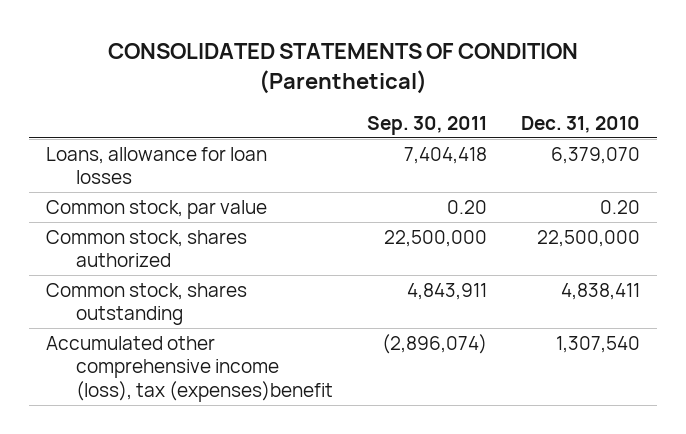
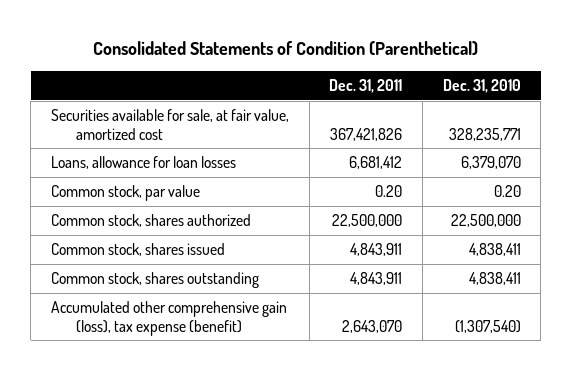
- CONSOLIDATED STATEMENTS OF CONDITION (Parenthetical)
+ Consolidated Statements of Condition (Parenthetical)
- | Sep. 30, 2011 | Dec. 31, 2010
+ | Dec. 31, 2011 | Dec. 31, 2010
+ Securities available for sale, at fair value, amortized cost | 367,421,826 | 328,235,771
+ Common stock, shares issued | 4,843,911 | 4,838,411
- Accumulated other comprehensive income (loss), tax (expenses)benefit | (2,896,074) | 1,307,540
+ Accumulated other comprehensive gain (loss), tax expense (benefit) | 2,643,070 | (1,307,540)

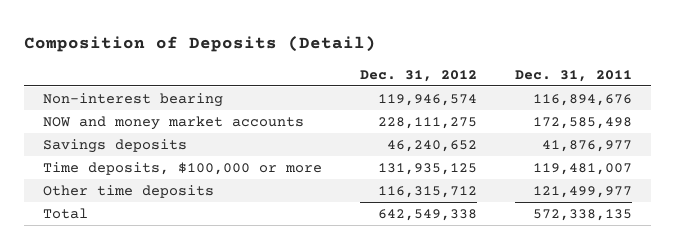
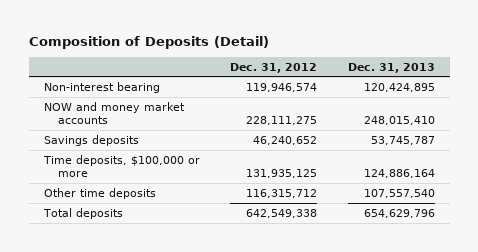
- | Dec. 31, 2012 | Dec. 31, 2011
+ | Dec. 31, 2012 | Dec. 31, 2013
- Total | 642,549,338 | 572,338,135
+ Total deposits | 642,549,338 | 654,629,796

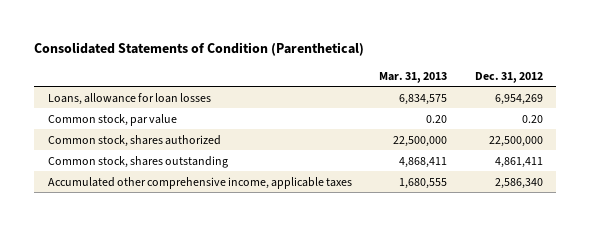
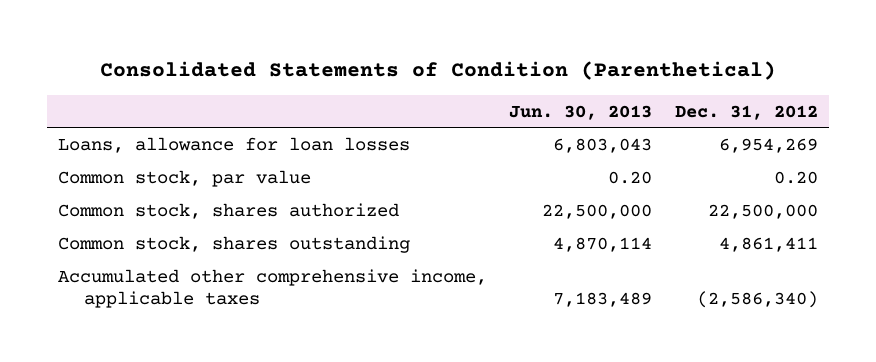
- | Mar. 31, 2013 | Dec. 31, 2012
+ | Jun. 30, 2013 | Dec. 31, 2012
- Accumulated other comprehensive income, applicable taxes | 1,680,555 | 2,586,340
+ Accumulated other comprehensive income, applicable taxes | 7,183,489 | (2,586,340)

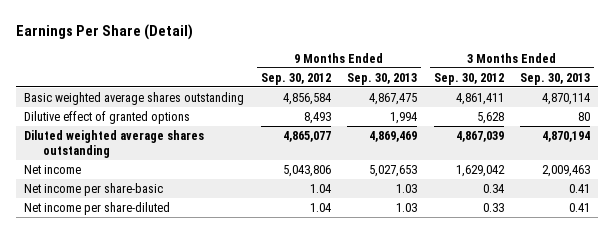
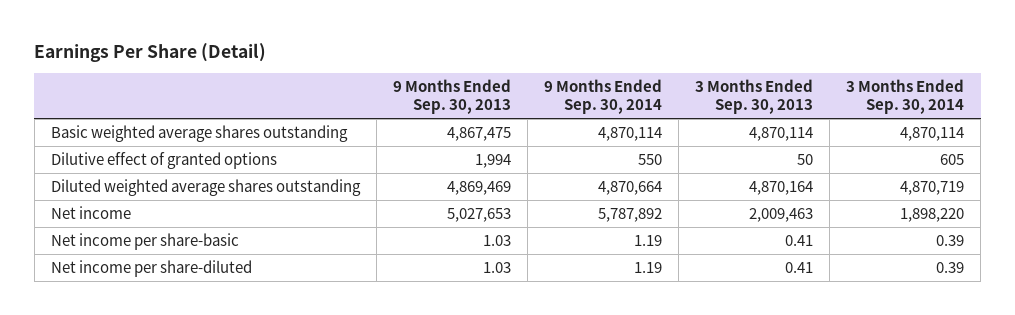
- | 9 Months Ended Sep. 30, 2012 | 9 Months Ended Sep. 30, 2013 | 3 Months Ended Sep. 30, 2012 | 3 Months Ended Sep. 30, 2013
+ | 9 Months Ended Sep. 30, 2013 | 9 Months Ended Sep. 30, 2014 | 3 Months Ended Sep. 30, 2013 | 3 Months Ended Sep. 30, 2014
- Dilutive effect of granted options | 8,493 | 1,994 | 5,628 | 80
- Diluted weighted average shares outstanding | 4,865,077 | 4,869,469 | 4,867,039 | 4,870,194
+ Dilutive effect of granted options | 1,994 | 550 | 50 | 605
+ Diluted weighted average shares outstanding | 4,869,469 | 4,870,664 | 4,870,164 | 4,870,719

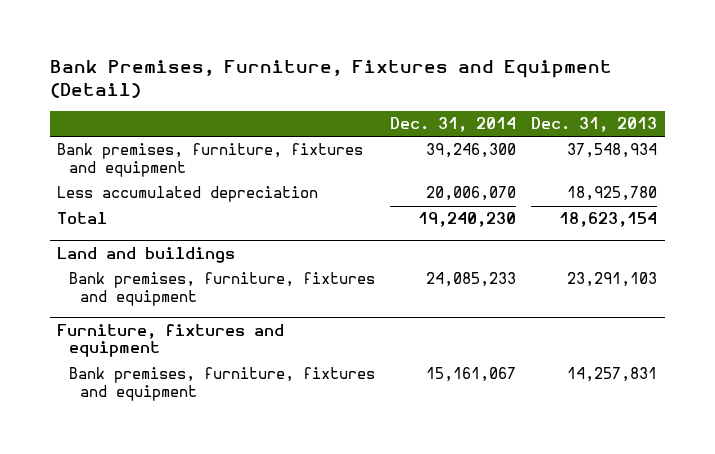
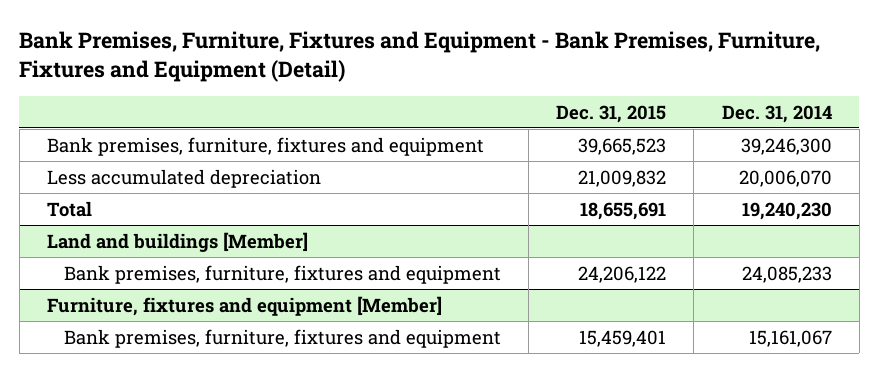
- Bank Premises, Furniture, Fixtures and Equipment (Detail)
+ Bank Premises, Furniture, Fixtures and Equipment - Bank Premises, Furniture, Fixtures and Equipment (Detail)
- | Dec. 31, 2014 | Dec. 31, 2013
+ | Dec. 31, 2015 | Dec. 31, 2014
- Land and buildings
+ Land and buildings [Member]
- Furniture, fixtures and equipment
+ Furniture, fixtures and equipment [Member]

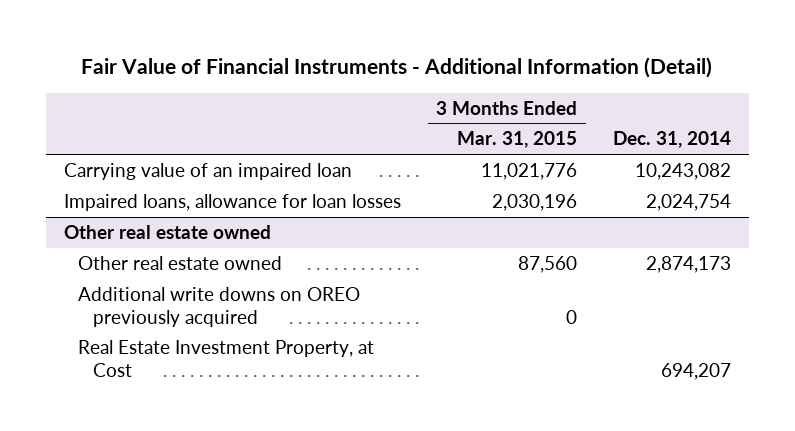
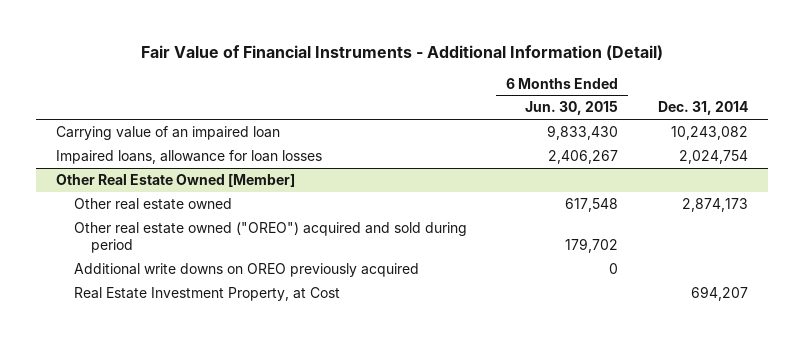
- | 3 Months Ended Mar. 31, 2015 | Dec. 31, 2014
+ | 6 Months Ended Jun. 30, 2015 | Dec. 31, 2014
- Other real estate owned
+ Other Real Estate Owned [Member]
+ Other real estate owned ("OREO") acquired and sold during period | 179,702 |

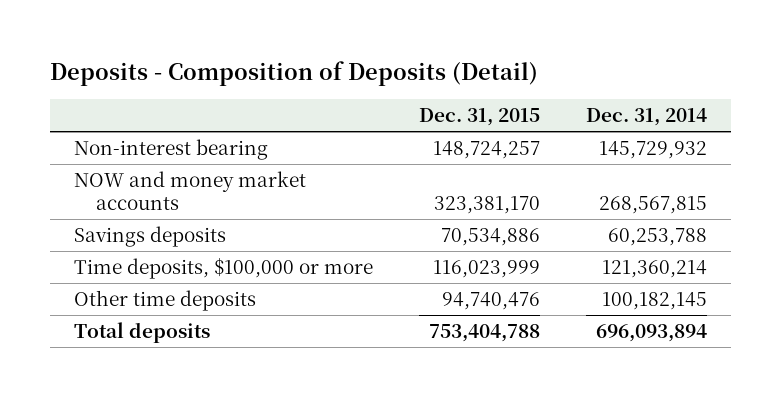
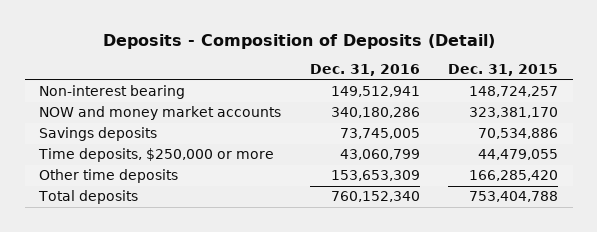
- | Dec. 31, 2015 | Dec. 31, 2014
+ | Dec. 31, 2016 | Dec. 31, 2015
- Time deposits, $100,000 or more | 116,023,999 | 121,360,214
- Other time deposits | 94,740,476 | 100,182,145
+ Time deposits, $250,000 or more | 43,060,799 | 44,479,055
+ Other time deposits | 153,653,309 | 166,285,420

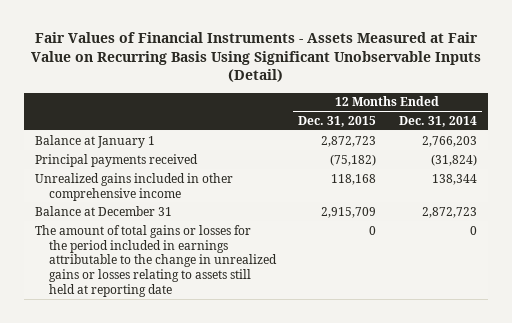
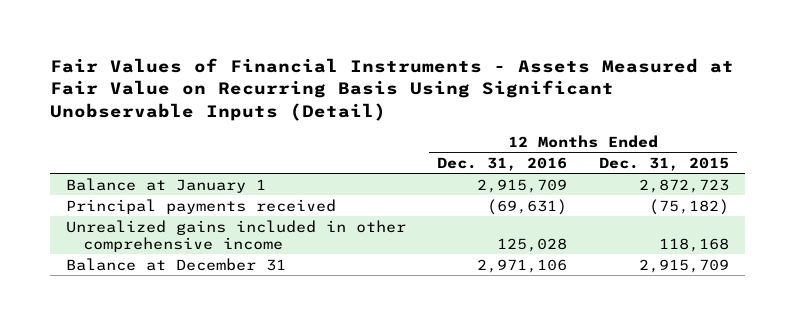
- | 12 Months Ended Dec. 31, 2015 | 12 Months Ended Dec. 31, 2014
+ | 12 Months Ended Dec. 31, 2016 | 12 Months Ended Dec. 31, 2015
- The amount of total gains or losses for the period included in earnings attributable to the change in unrealized gains or losses relating to assets still held at reporting date | 0 | 0

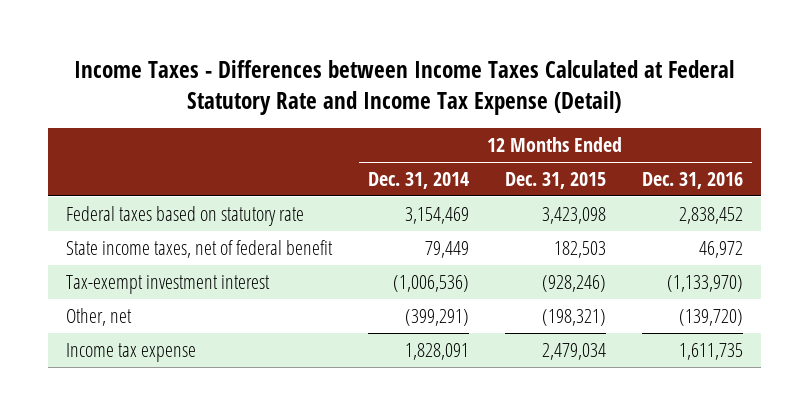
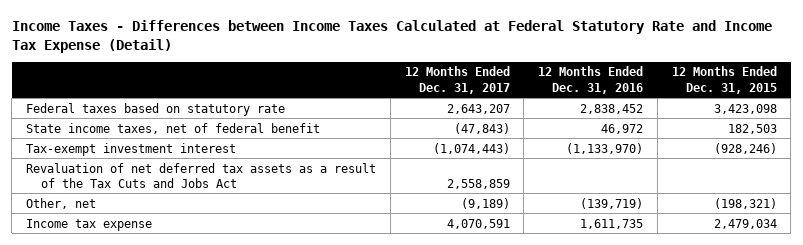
- | 12 Months Ended Dec. 31, 2014 | 12 Months Ended Dec. 31, 2015 | 12 Months Ended Dec. 31, 2016
+ | 12 Months Ended Dec. 31, 2017 | 12 Months Ended Dec. 31, 2016 | 12 Months Ended Dec. 31, 2015
- Other, net | (399,291) | (198,321) | (139,720)
+ Revaluation of net deferred tax assets as a result of the Tax Cuts and Jobs Act | 2,558,859 | |
+ Other, net | (9,189) | (139,719) | (198,321)

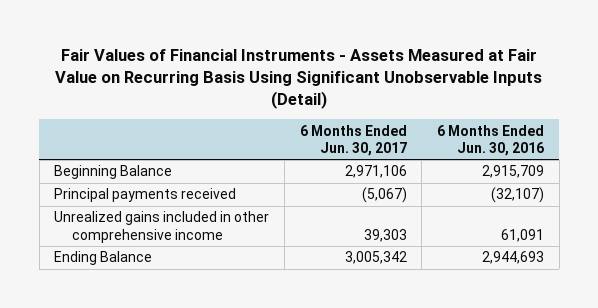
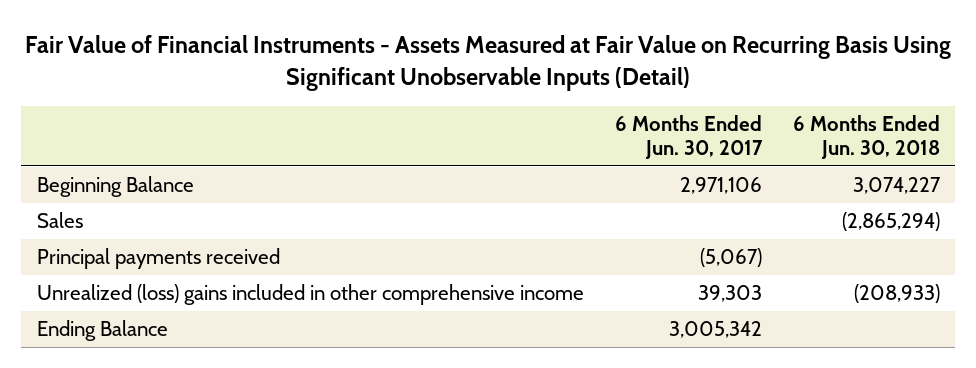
- Fair Values of Financial Instruments - Assets Measured at Fair Value on Recurring Basis Using Significant Unobservable Inputs (Detail)
+ Fair Value of Financial Instruments - Assets Measured at Fair Value on Recurring Basis Using Significant Unobservable Inputs (Detail)
- | 6 Months Ended Jun. 30, 2017 | 6 Months Ended Jun. 30, 2016
+ | 6 Months Ended Jun. 30, 2017 | 6 Months Ended Jun. 30, 2018
+ Sales | | (2,865,294)
- Unrealized gains included in other comprehensive income | 39,303 | 61,091
+ Unrealized (loss) gains included in other comprehensive income | 39,303 | (208,933)

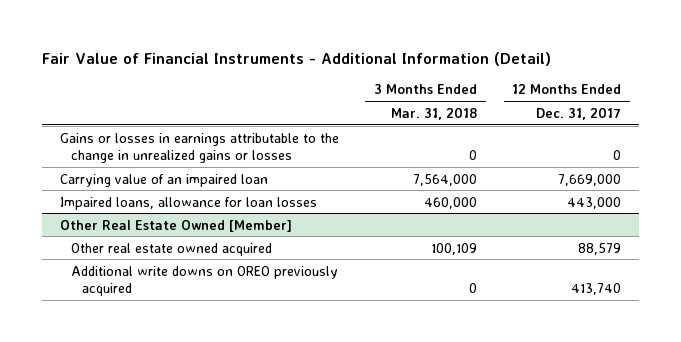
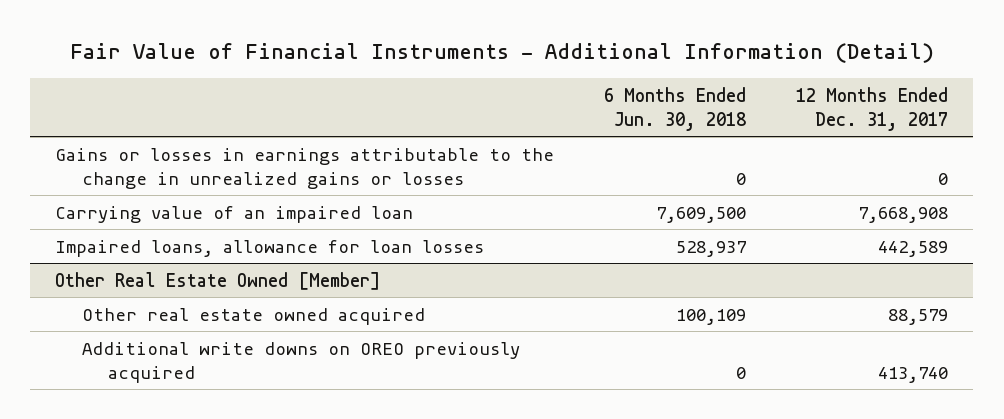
- | 3 Months Ended Mar. 31, 2018 | 12 Months Ended Dec. 31, 2017
+ | 6 Months Ended Jun. 30, 2018 | 12 Months Ended Dec. 31, 2017
- Carrying value of an impaired loan | 7,564,000 | 7,669,000
- Impaired loans, allowance for loan losses | 460,000 | 443,000
+ Carrying value of an impaired loan | 7,609,500 | 7,668,908
+ Impaired loans, allowance for loan losses | 528,937 | 442,589

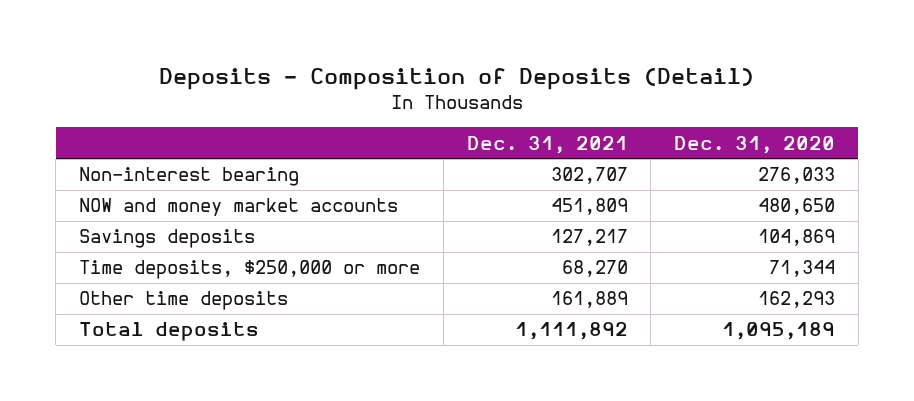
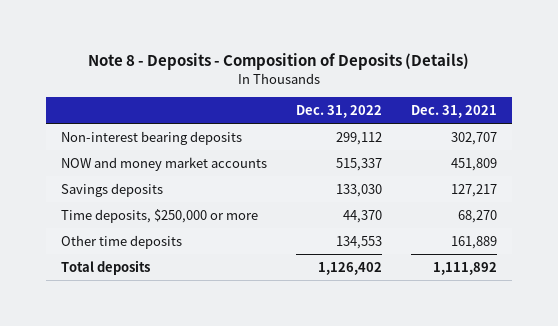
- Deposits - Composition of Deposits (Detail)
+ Note 8 - Deposits - Composition of Deposits (Details)
- | Dec. 31, 2021 | Dec. 31, 2020
+ | Dec. 31, 2022 | Dec. 31, 2021
- Non-interest bearing | 302,707 | 276,033
+ Non-interest bearing deposits | 299,112 | 302,707

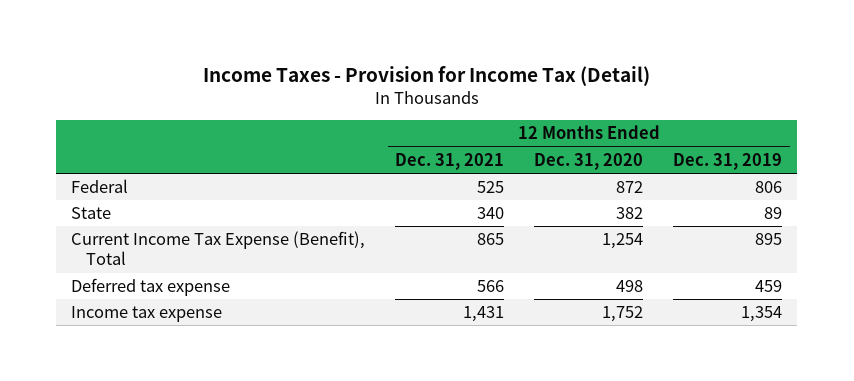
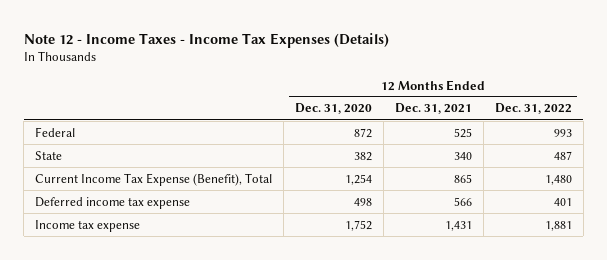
- Income Taxes - Provision for Income Tax (Detail)
+ Note 12 - Income Taxes - Income Tax Expenses (Details)
- | 12 Months Ended Dec. 31, 2021 | 12 Months Ended Dec. 31, 2020 | 12 Months Ended Dec. 31, 2019
+ | 12 Months Ended Dec. 31, 2020 | 12 Months Ended Dec. 31, 2021 | 12 Months Ended Dec. 31, 2022
- Deferred tax expense | 566 | 498 | 459
+ Deferred income tax expense | 498 | 566 | 401

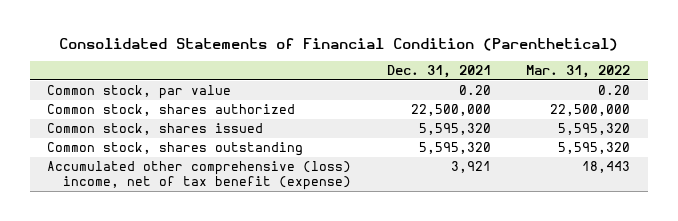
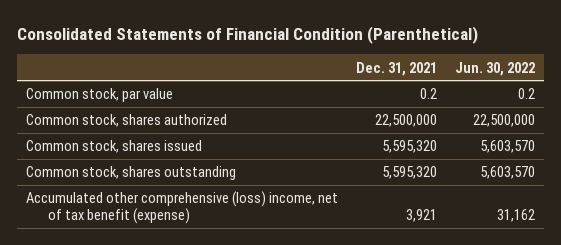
- | Dec. 31, 2021 | Mar. 31, 2022
+ | Dec. 31, 2021 | Jun. 30, 2022
- Common stock, par value | 0.20 | 0.20
+ Common stock, par value | 0.2 | 0.2

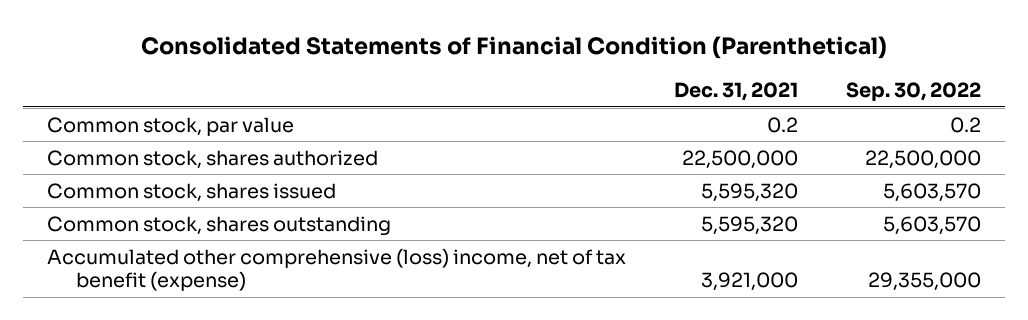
- | Dec. 31, 2021 | Jun. 30, 2022
+ | Dec. 31, 2021 | Sep. 30, 2022
- Accumulated other comprehensive (loss) income, net of tax benefit (expense) | 3,921 | 31,162
+ Accumulated other comprehensive (loss) income, net of tax benefit (expense) | 3,921,000 | 29,355,000

